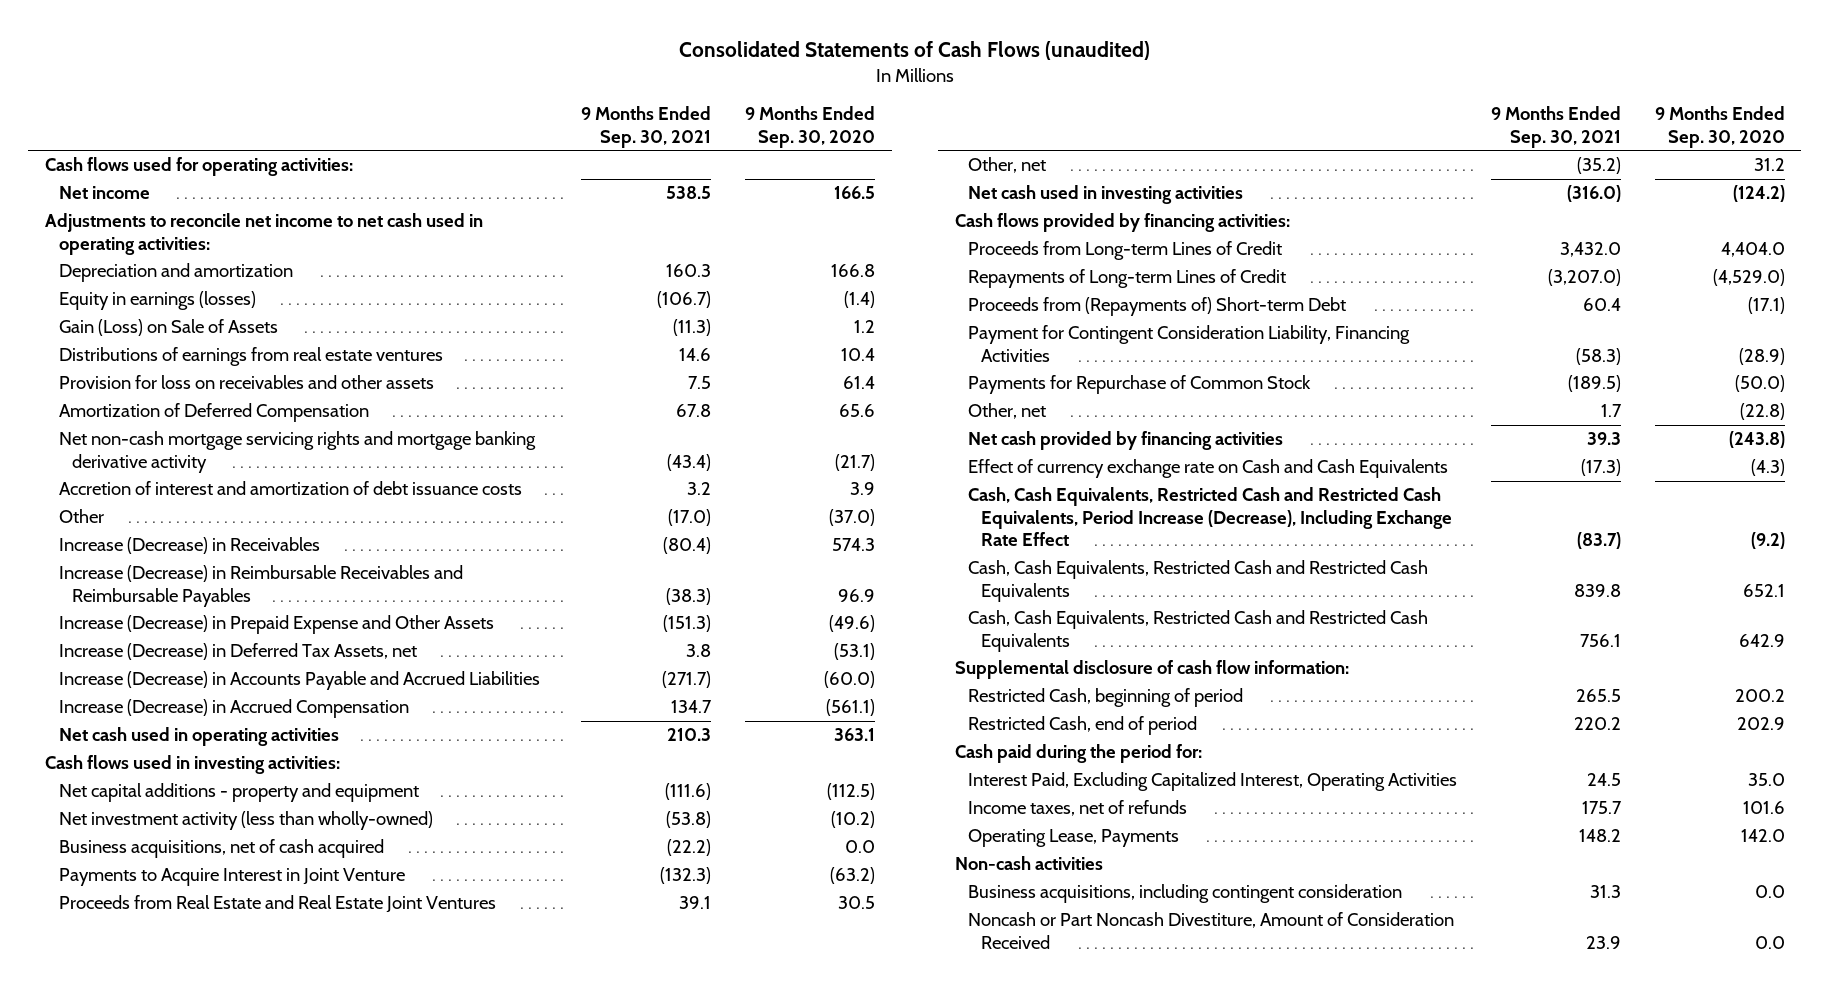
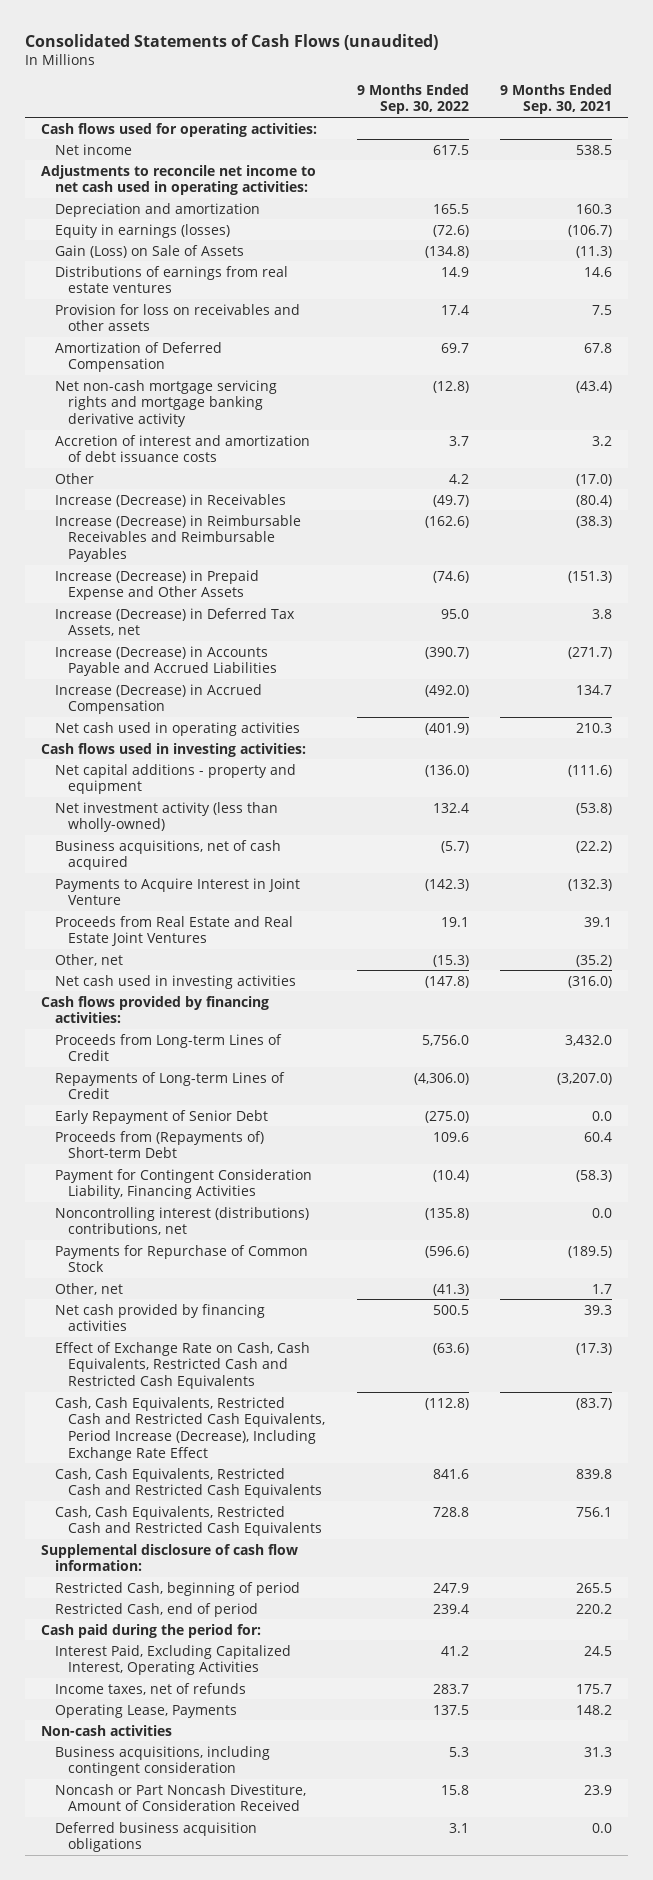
- | 9 Months Ended Sep. 30, 2021 | 9 Months Ended Sep. 30, 2020
+ | 9 Months Ended Sep. 30, 2022 | 9 Months Ended Sep. 30, 2021
+ Early Repayment of Senior Debt | (275.0) | 0.0
+ Noncontrolling interest (distributions) contributions, net | (135.8) | 0.0
- Effect of currency exchange rate on Cash and Cash Equivalents | (17.3) | (4.3)
+ Effect of Exchange Rate on Cash, Cash Equivalents, Restricted Cash and Restricted Cash Equivalents | (63.6) | (17.3)
+ Deferred business acquisition obligations | 3.1 | 0.0

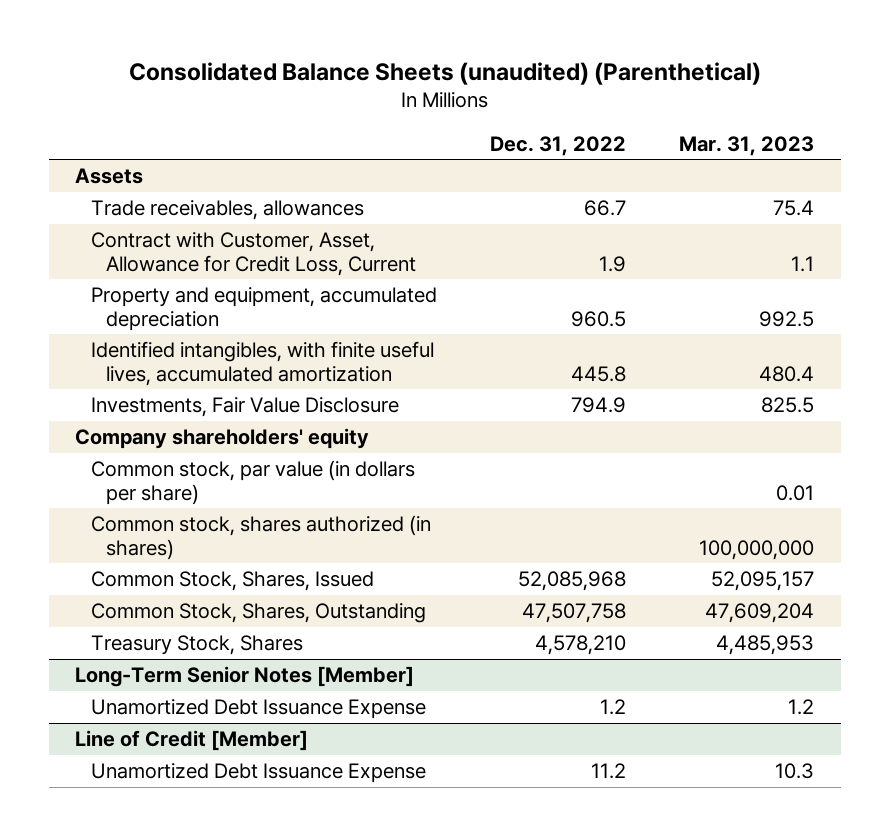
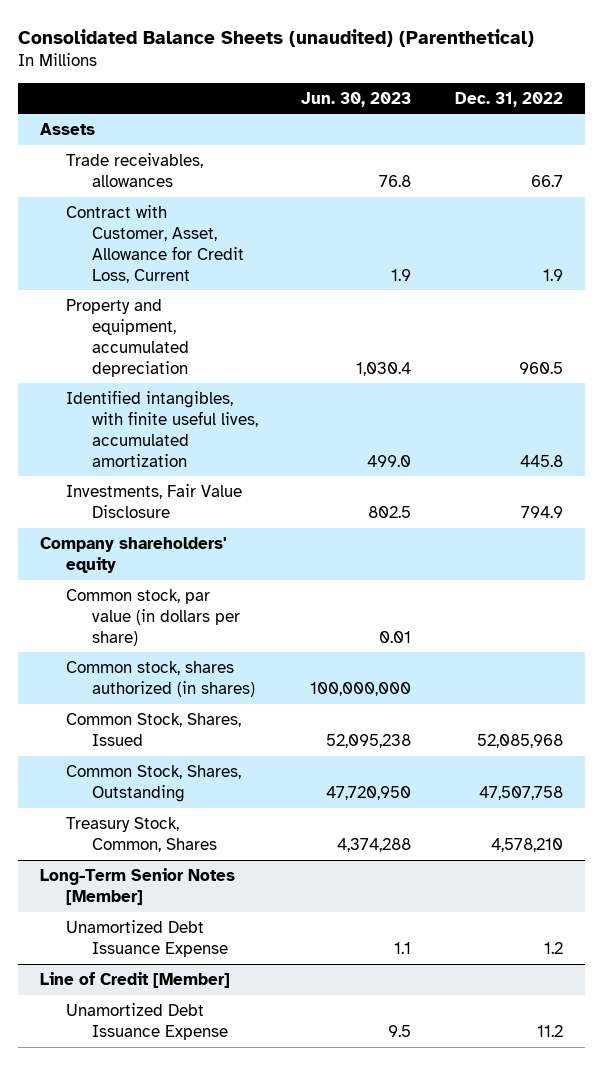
- | Dec. 31, 2022 | Mar. 31, 2023
+ | Jun. 30, 2023 | Dec. 31, 2022
- Treasury Stock, Shares | 4,578,210 | 4,485,953
+ Treasury Stock, Common, Shares | 4,374,288 | 4,578,210

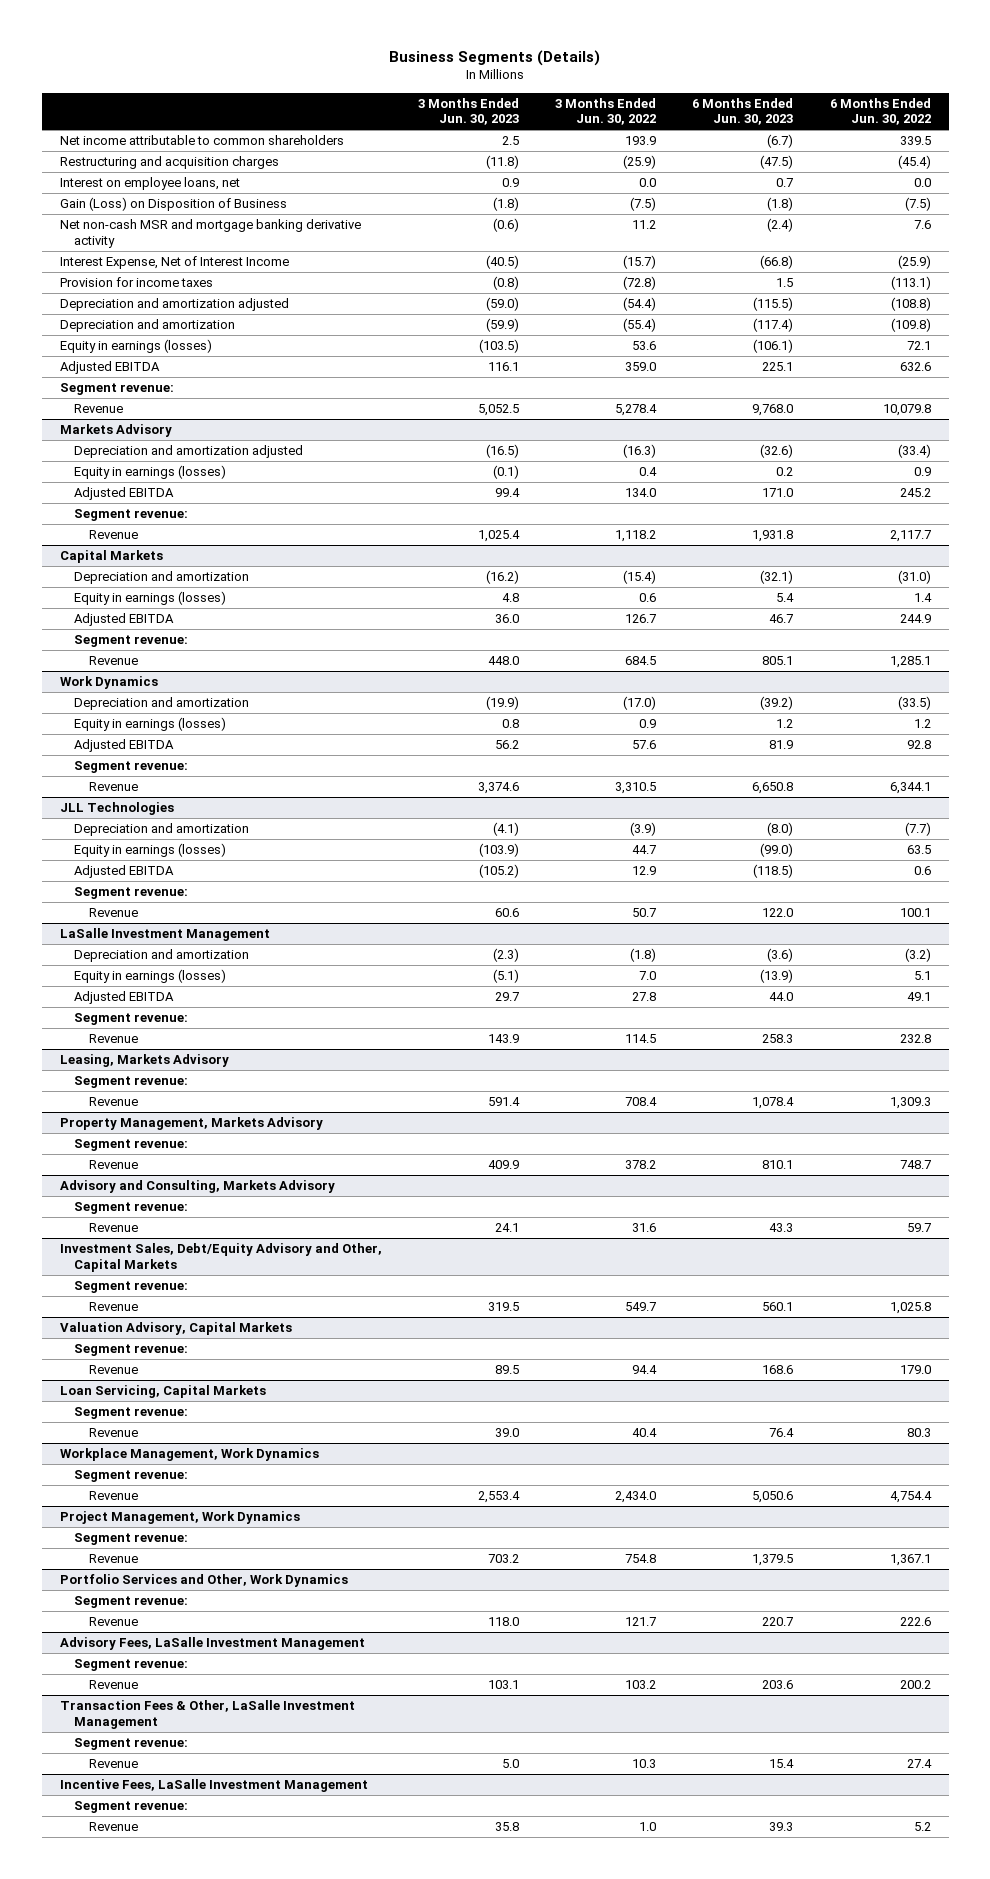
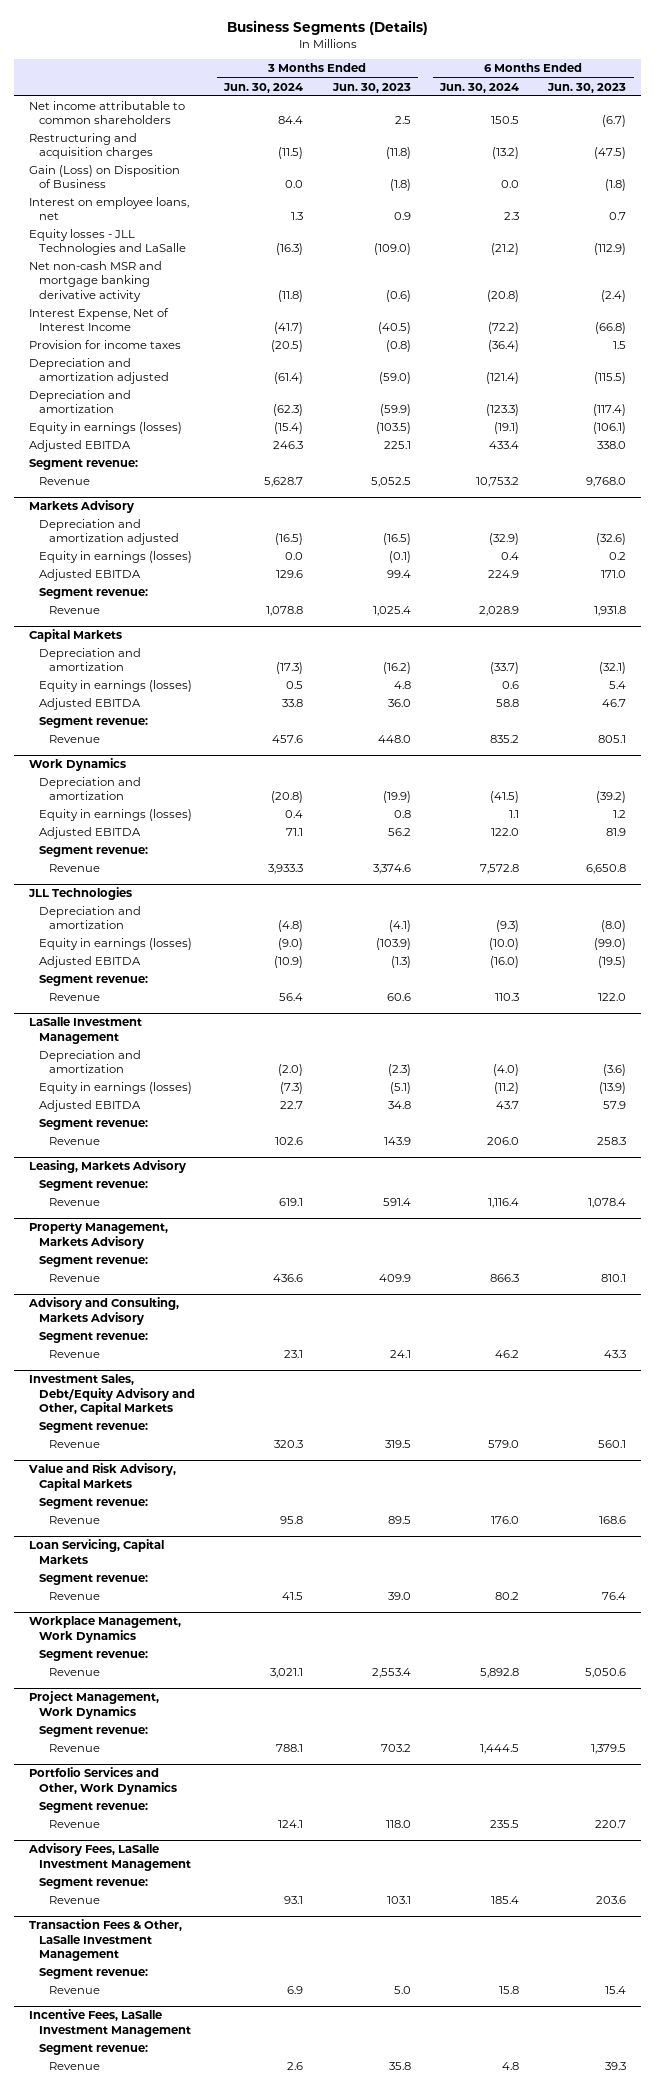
- | 3 Months Ended Jun. 30, 2023 | 3 Months Ended Jun. 30, 2022 | 6 Months Ended Jun. 30, 2023 | 6 Months Ended Jun. 30, 2022
+ | 3 Months Ended Jun. 30, 2024 | 3 Months Ended Jun. 30, 2023 | 6 Months Ended Jun. 30, 2024 | 6 Months Ended Jun. 30, 2023
moved down: Interest on employee loans, net | 1.3 | 0.9 | 2.3 | 0.7
+ Equity losses - JLL Technologies and LaSalle | (16.3) | (109.0) | (21.2) | (112.9)
- Adjusted EBITDA | 116.1 | 359.0 | 225.1 | 632.6
+ Adjusted EBITDA | 246.3 | 225.1 | 433.4 | 338.0
@ JLL Technologies
- Adjusted EBITDA | (105.2) | 12.9 | (118.5) | 0.6
+ Adjusted EBITDA | (10.9) | (1.3) | (16.0) | (19.5)
@ LaSalle Investment Management
- Adjusted EBITDA | 29.7 | 27.8 | 44.0 | 49.1
+ Adjusted EBITDA | 22.7 | 34.8 | 43.7 | 57.9
- Valuation Advisory, Capital Markets
+ Value and Risk Advisory, Capital Markets

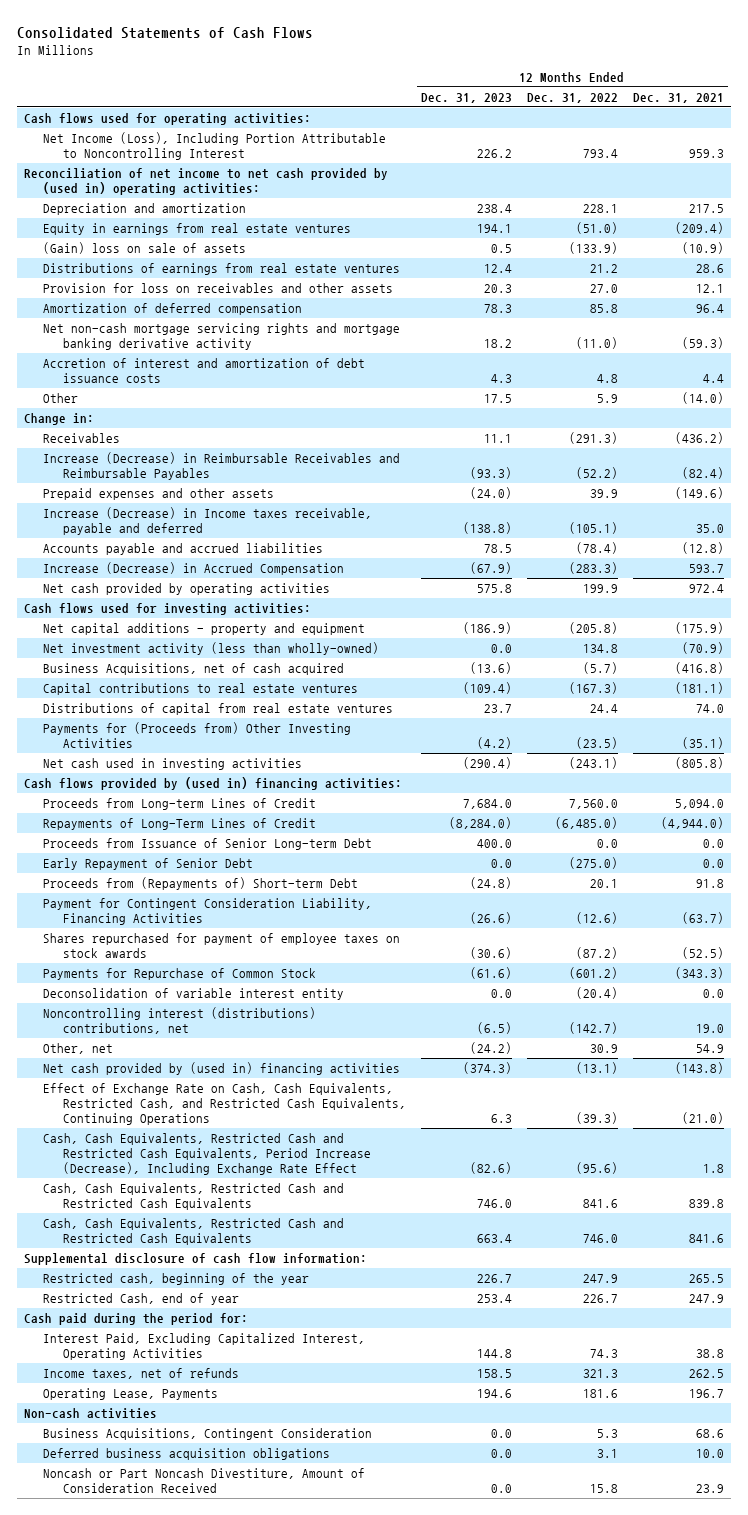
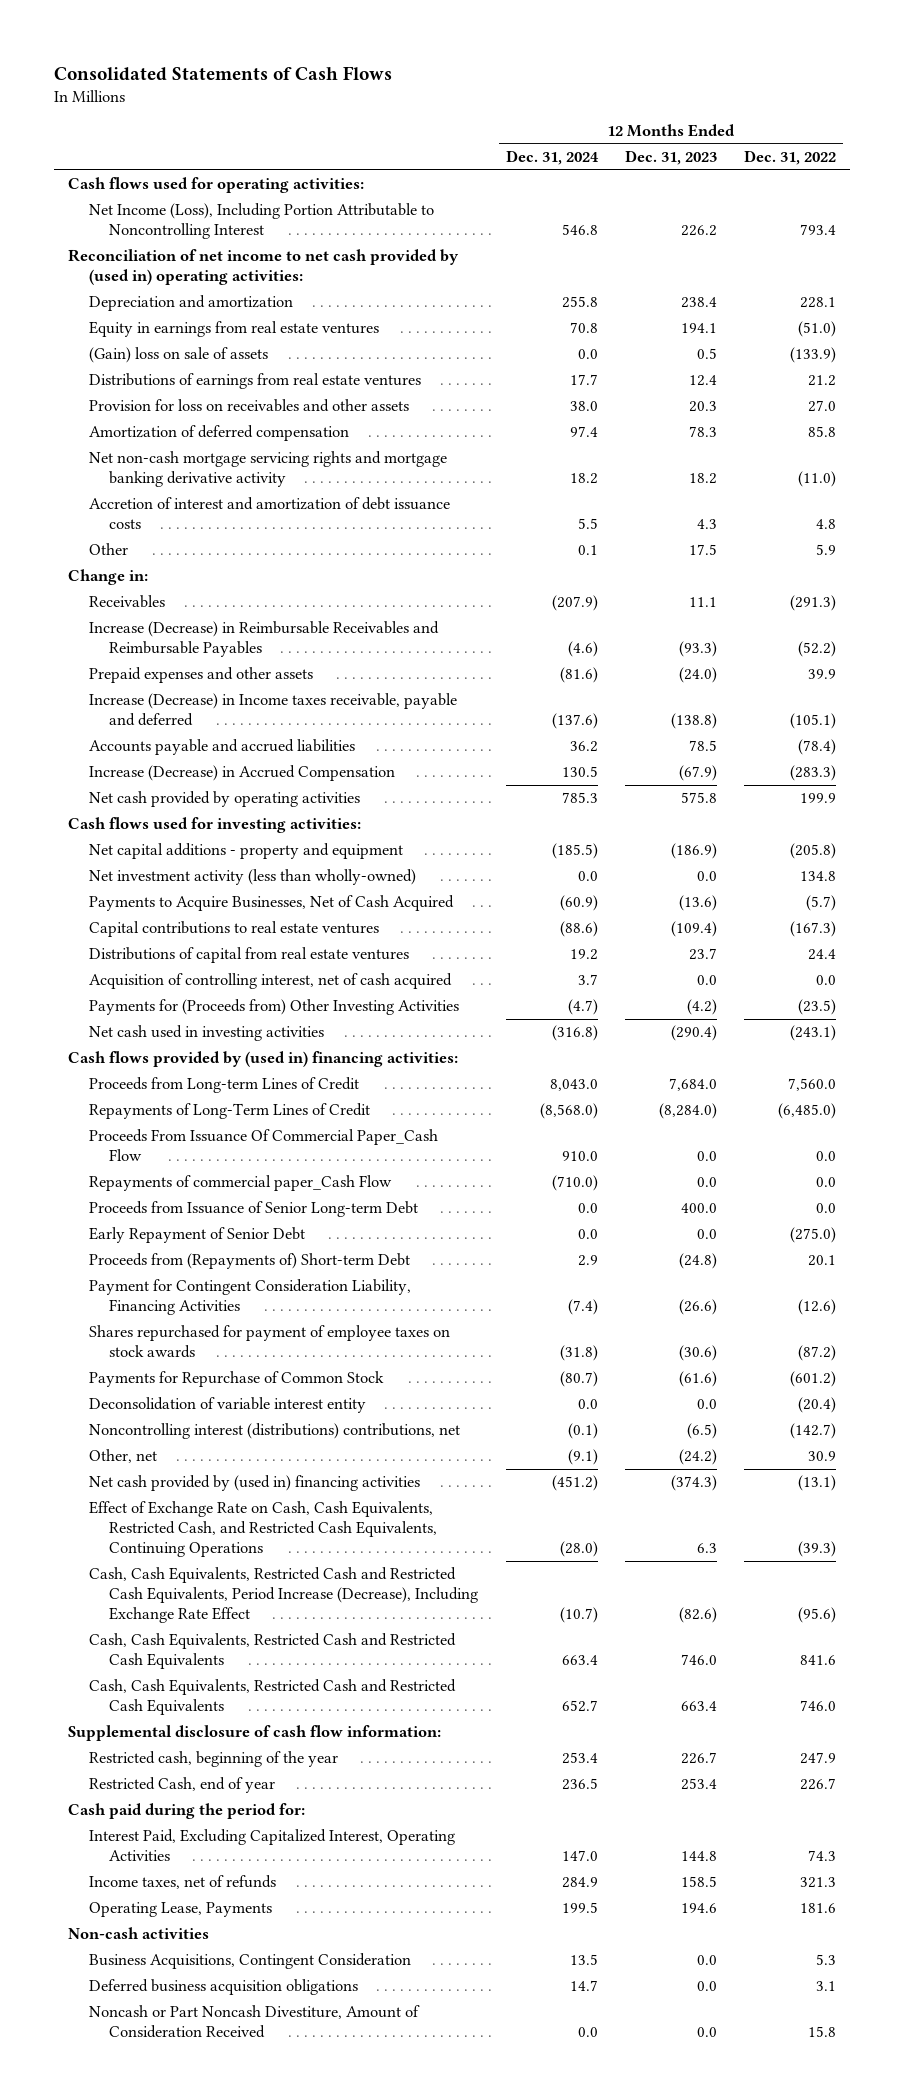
- | 12 Months Ended Dec. 31, 2023 | 12 Months Ended Dec. 31, 2022 | 12 Months Ended Dec. 31, 2021
+ | 12 Months Ended Dec. 31, 2024 | 12 Months Ended Dec. 31, 2023 | 12 Months Ended Dec. 31, 2022
- Business Acquisitions, net of cash acquired | (13.6) | (5.7) | (416.8)
+ Payments to Acquire Businesses, Net of Cash Acquired | (60.9) | (13.6) | (5.7)
+ Acquisition of controlling interest, net of cash acquired | 3.7 | 0.0 | 0.0
+ Proceeds From Issuance Of Commercial Paper_Cash Flow | 910.0 | 0.0 | 0.0
+ Repayments of commercial paper_Cash Flow | (710.0) | 0.0 | 0.0

